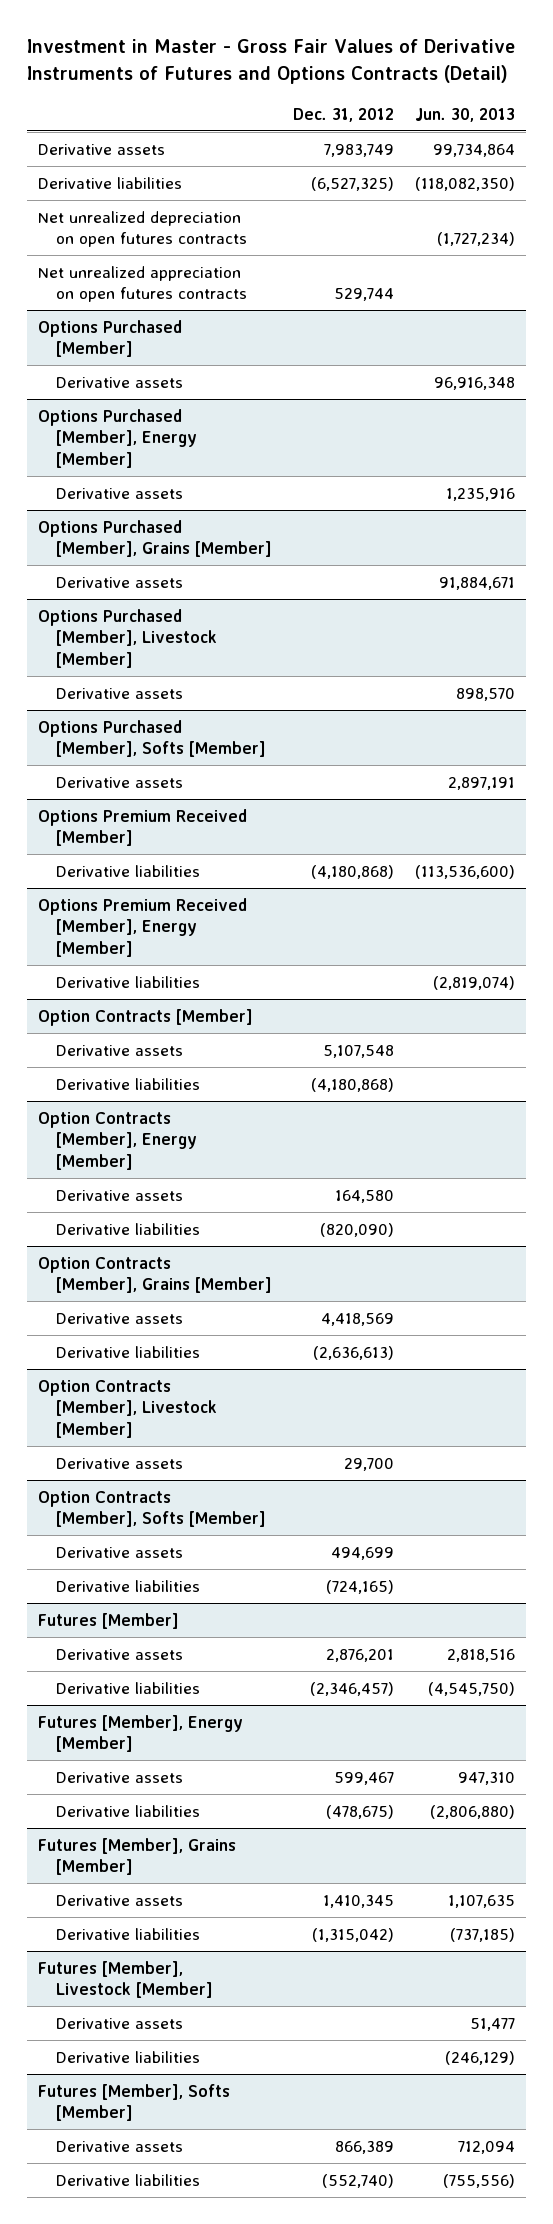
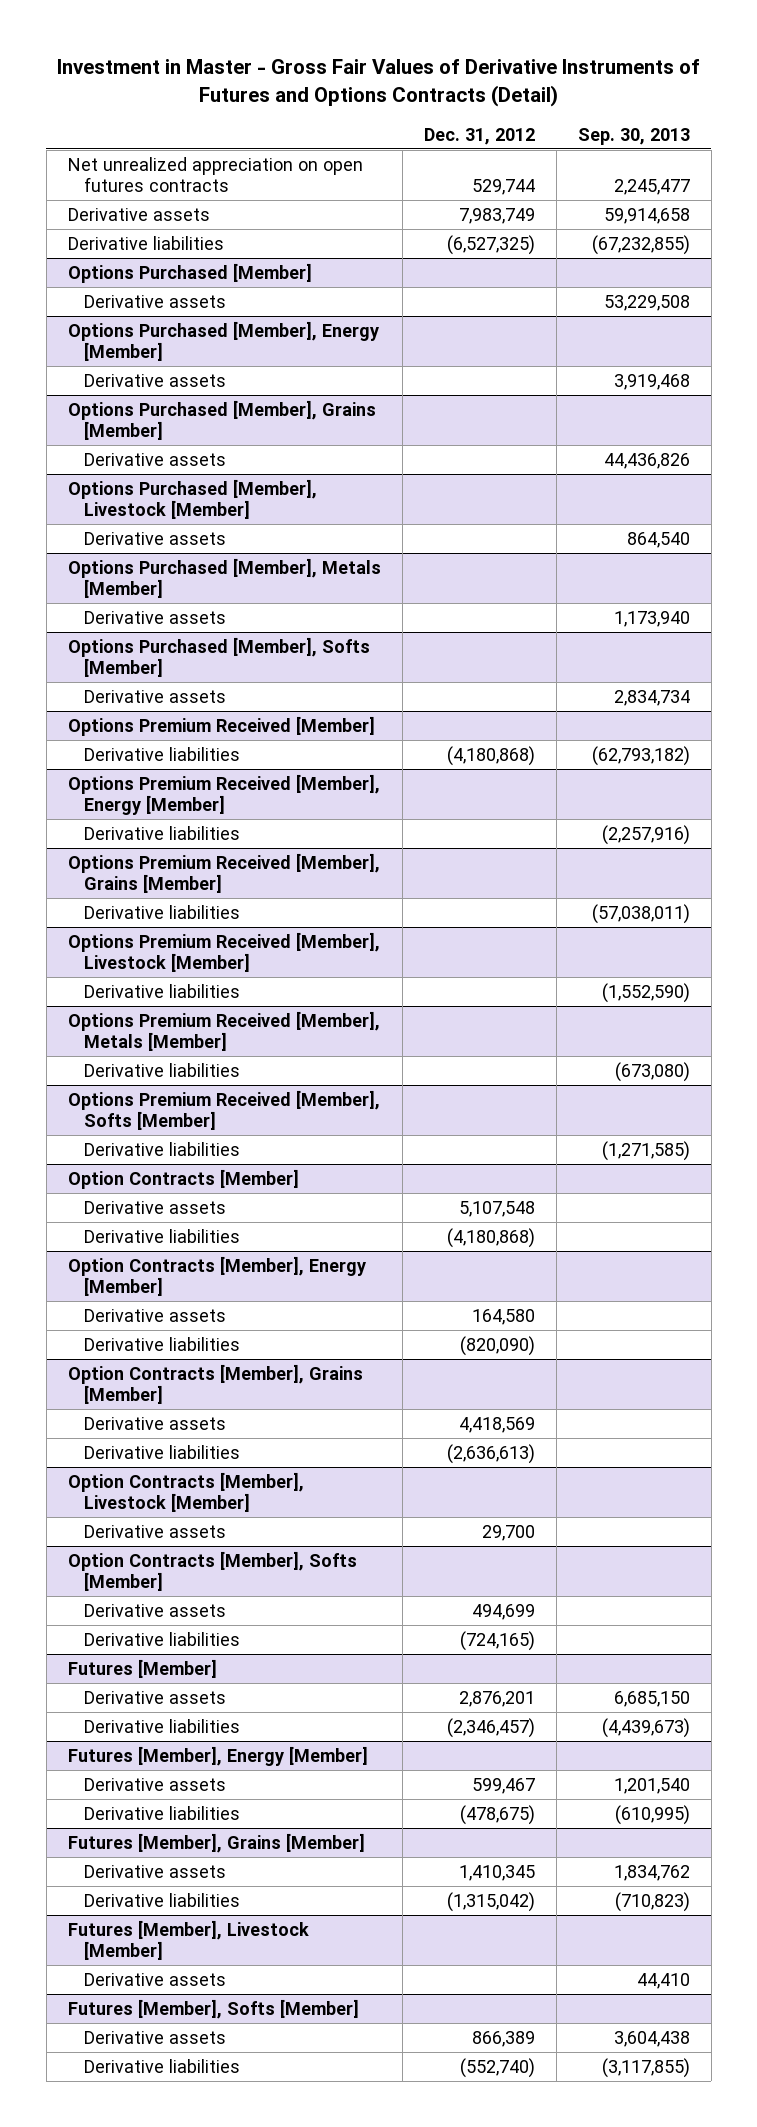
- | Dec. 31, 2012 | Jun. 30, 2013
+ | Dec. 31, 2012 | Sep. 30, 2013
moved up: Net unrealized appreciation on open futures contracts | 529,744 | 2,245,477
- Net unrealized depreciation on open futures contracts | | (1,727,234)
+ Options Purchased [Member], Metals [Member]
+ Derivative assets | | 1,173,940
+ Options Premium Received [Member], Grains [Member]
+ Derivative liabilities | | (57,038,011)
+ Options Premium Received [Member], Livestock [Member]
+ Derivative liabilities | | (1,552,590)
+ Options Premium Received [Member], Metals [Member]
+ Derivative liabilities | | (673,080)
+ Options Premium Received [Member], Softs [Member]
+ Derivative liabilities | | (1,271,585)
@ Futures [Member], Livestock [Member]
- Derivative liabilities | | (246,129)

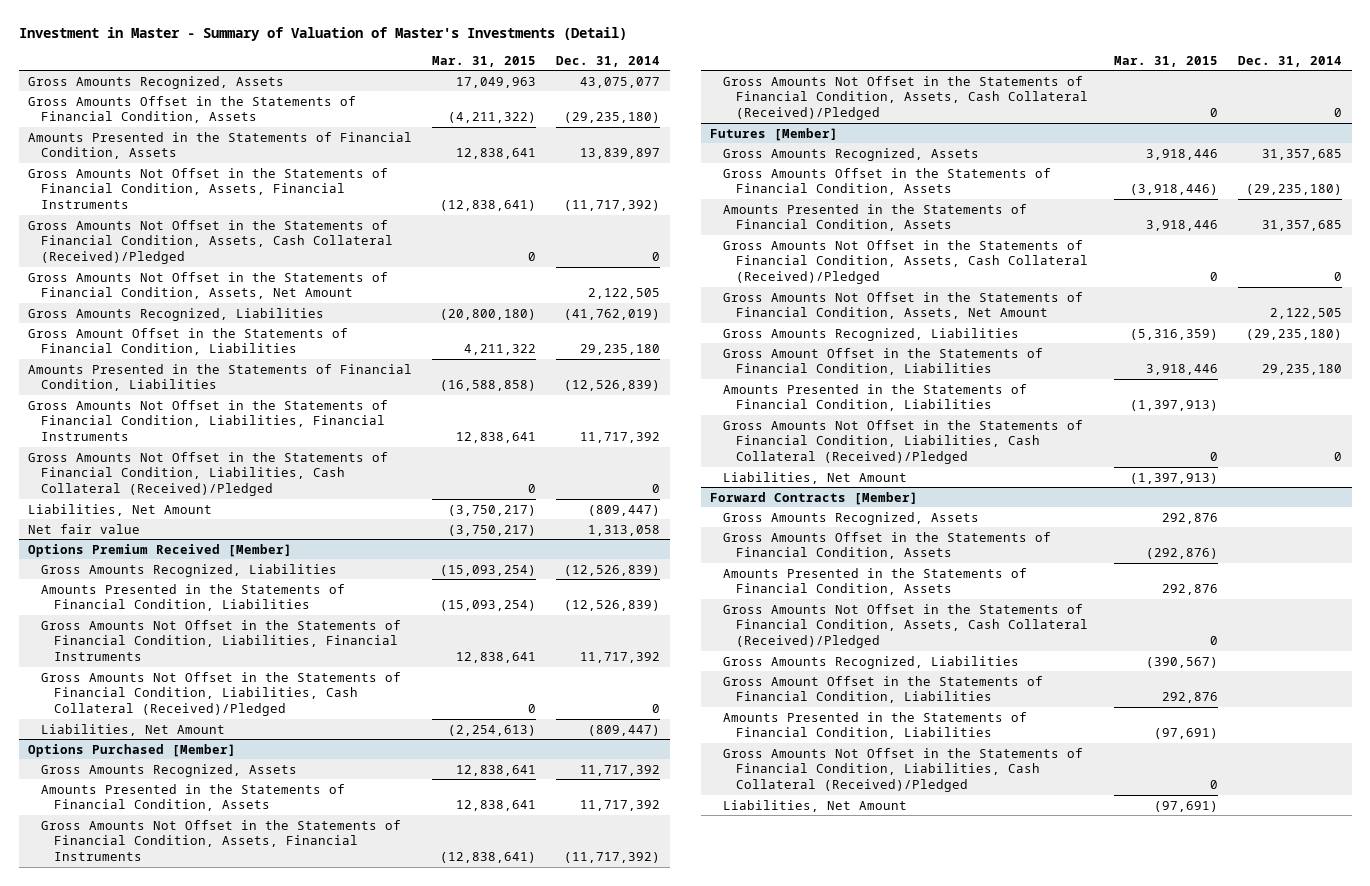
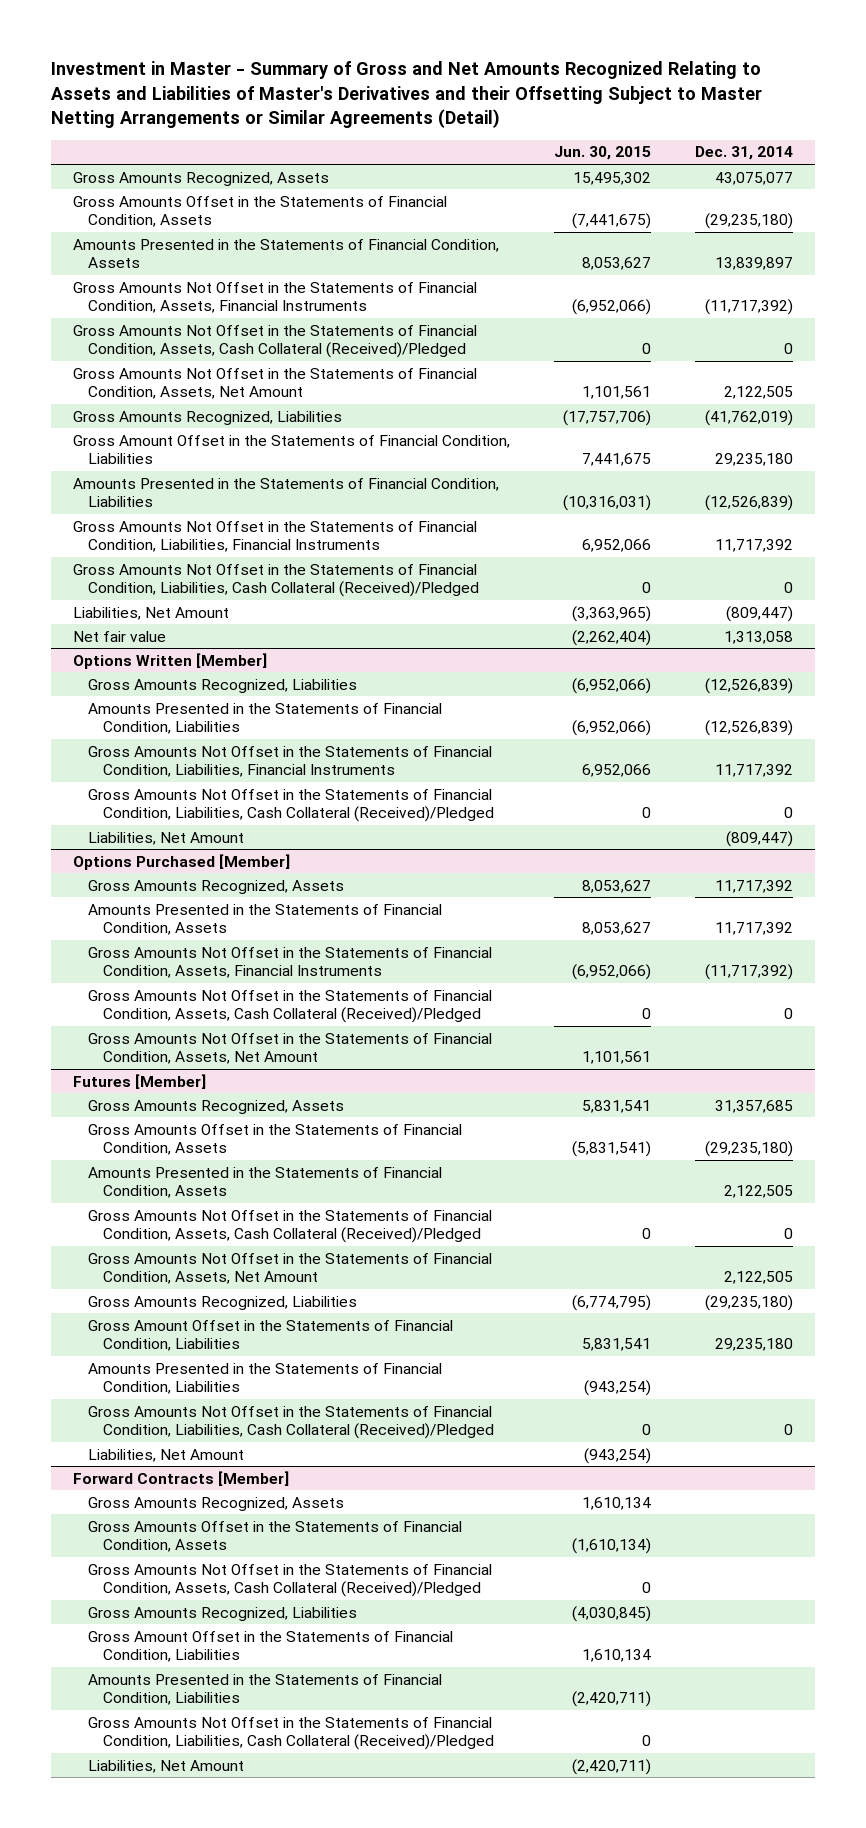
- Investment in Master - Summary of Valuation of Master's Investments (Detail)
+ Investment in Master - Summary of Gross and Net Amounts Recognized Relating to Assets and Liabilities of Master's Derivatives and their Offsetting Subject to Master Netting Arrangements or Similar Agreements (Detail)
- | Mar. 31, 2015 | Dec. 31, 2014
+ | Jun. 30, 2015 | Dec. 31, 2014
- Options Premium Received [Member]
+ Options Written [Member]
@ Options Purchased [Member]
+ Gross Amounts Not Offset in the Statements of Financial Condition, Assets, Net Amount | 1,101,561 |
@ Futures [Member]
- Amounts Presented in the Statements of Financial Condition, Assets | 3,918,446 | 31,357,685
+ Amounts Presented in the Statements of Financial Condition, Assets | | 2,122,505
@ Forward Contracts [Member]
- Amounts Presented in the Statements of Financial Condition, Assets | 292,876 |

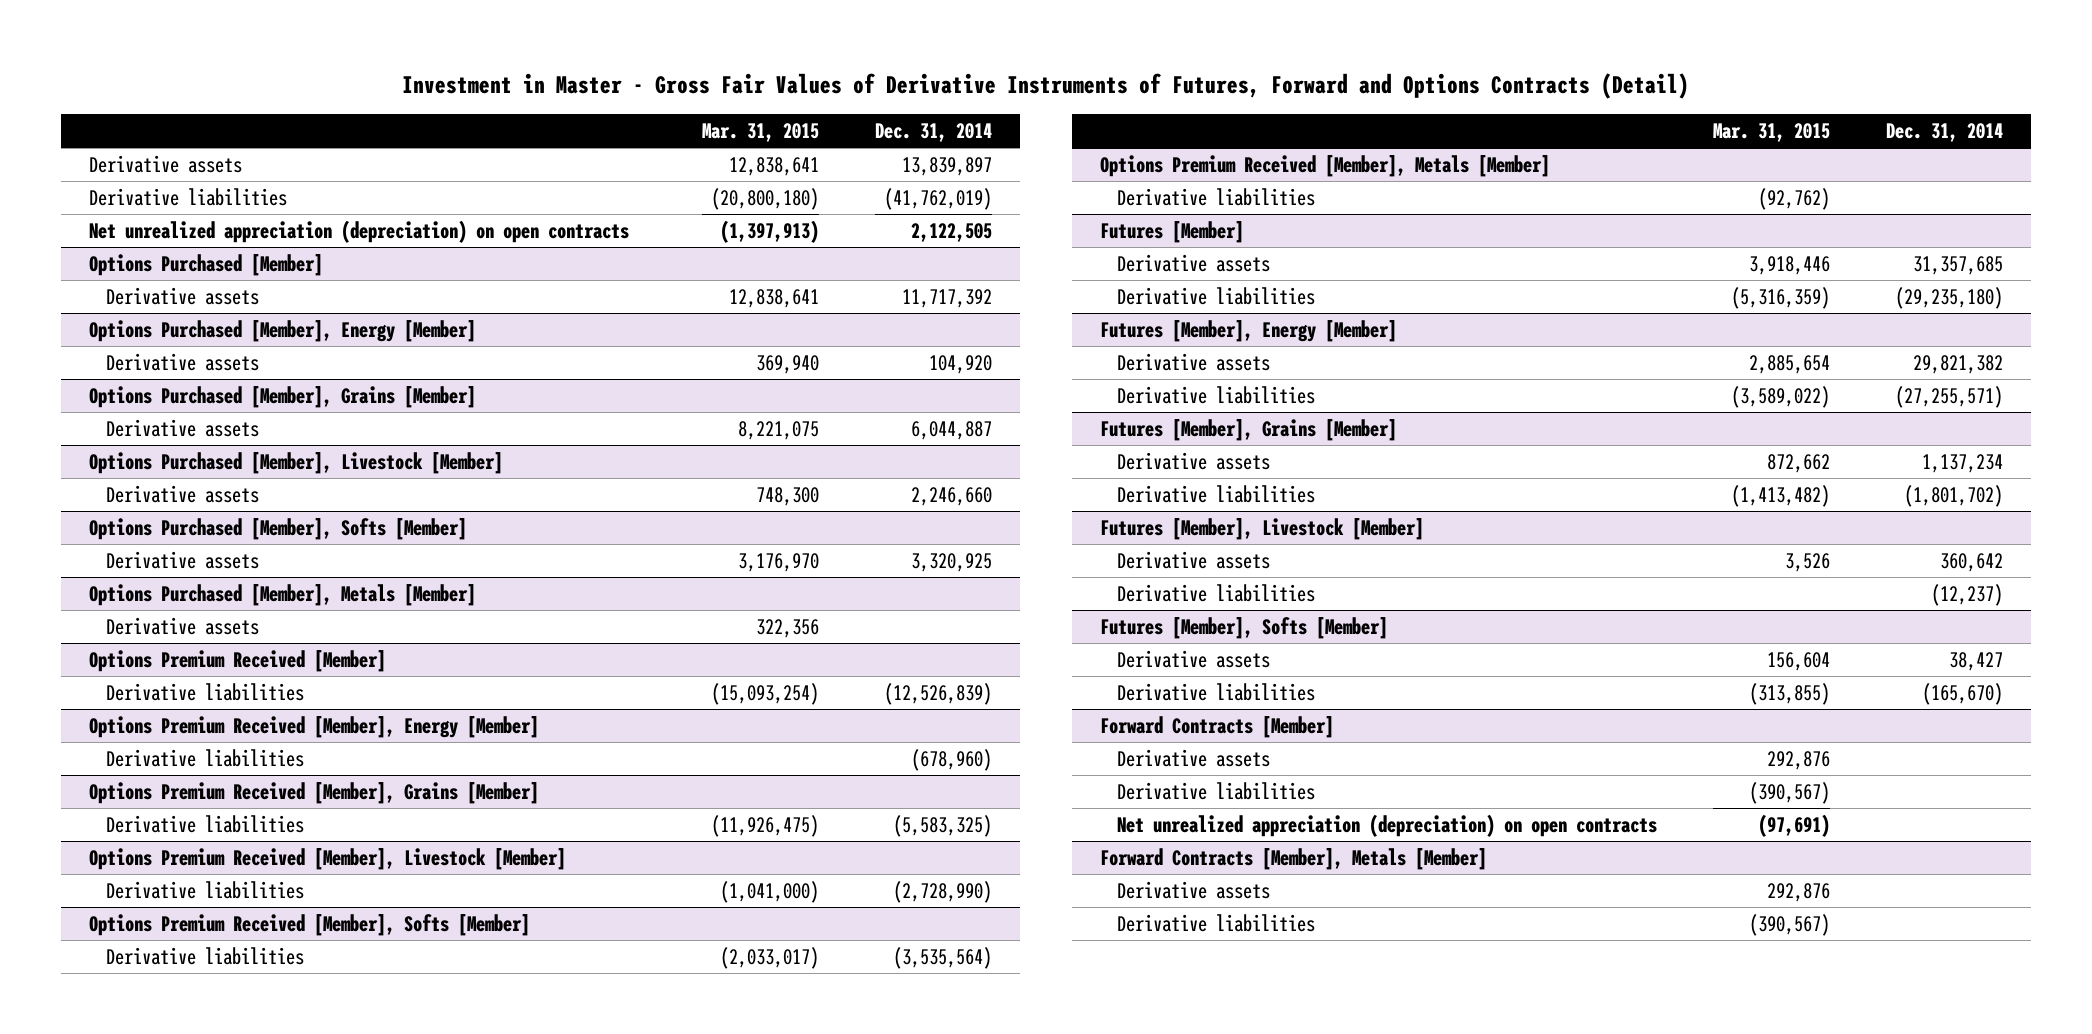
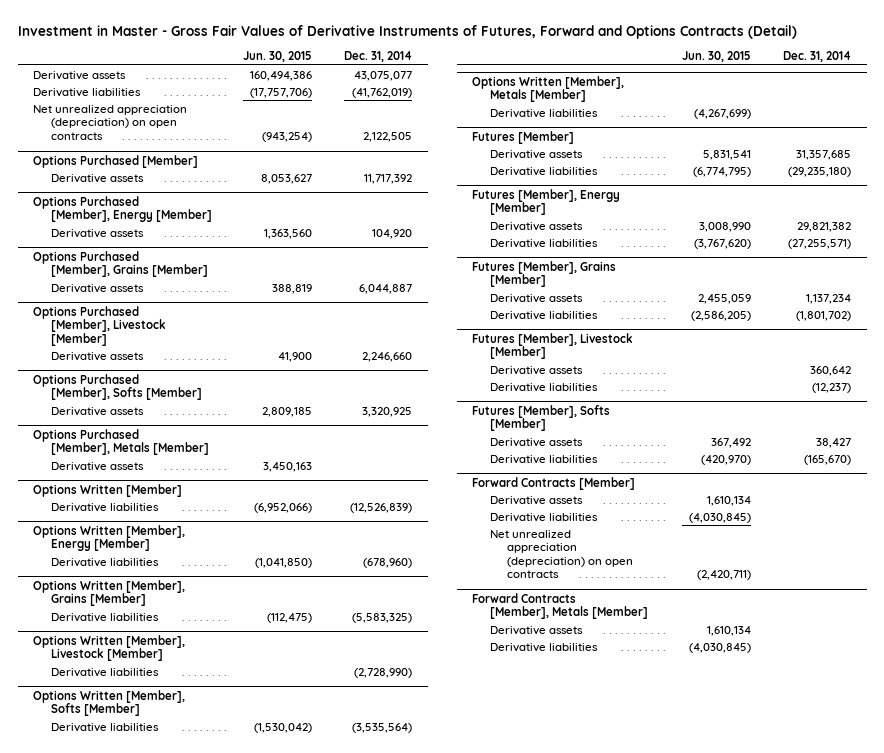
- | Mar. 31, 2015 | Dec. 31, 2014
+ | Jun. 30, 2015 | Dec. 31, 2014
- Derivative assets | 12,838,641 | 13,839,897
+ Derivative assets | 160,494,386 | 43,075,077
- Options Premium Received [Member]
+ Options Written [Member]
- Options Premium Received [Member], Energy [Member]
+ Options Written [Member], Energy [Member]
- Options Premium Received [Member], Grains [Member]
+ Options Written [Member], Grains [Member]
- Options Premium Received [Member], Livestock [Member]
+ Options Written [Member], Livestock [Member]
- Options Premium Received [Member], Softs [Member]
+ Options Written [Member], Softs [Member]
- Options Premium Received [Member], Metals [Member]
+ Options Written [Member], Metals [Member]

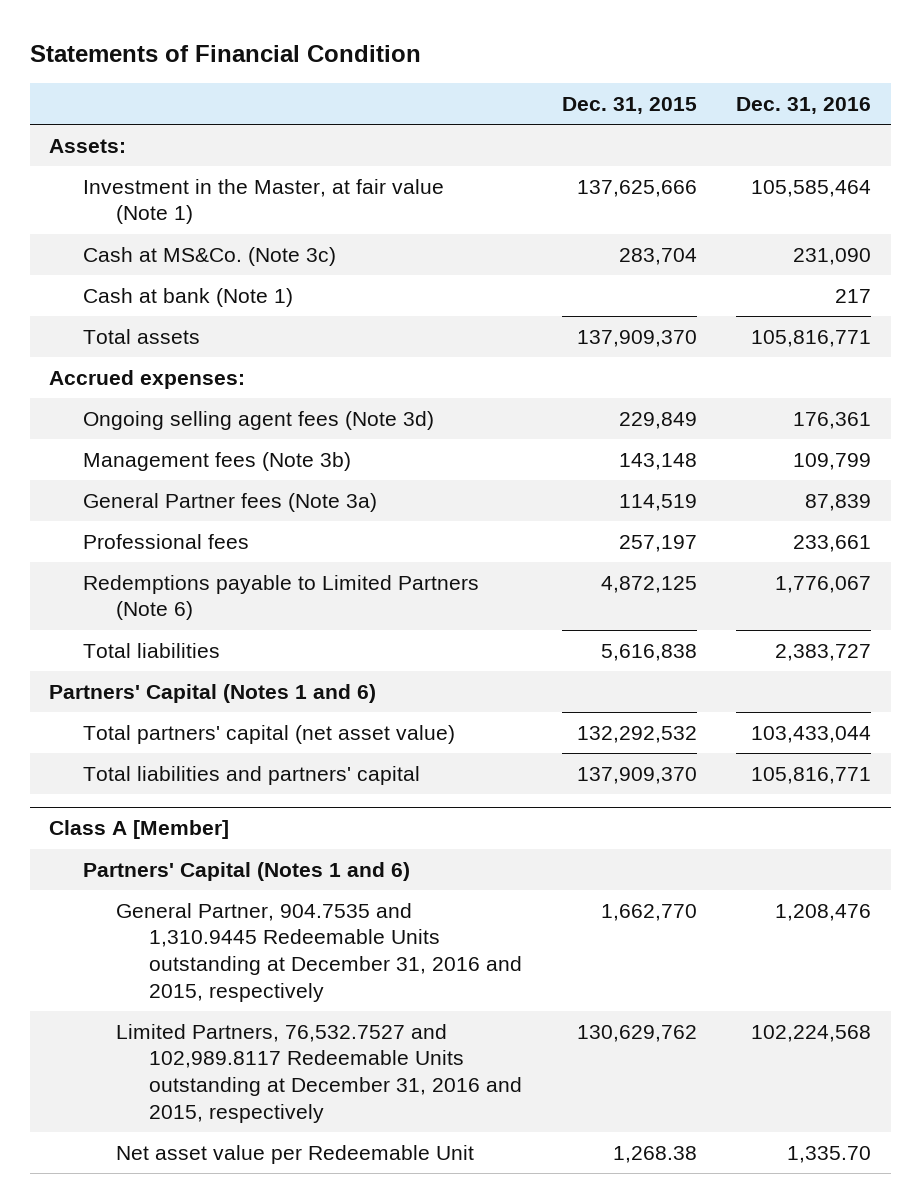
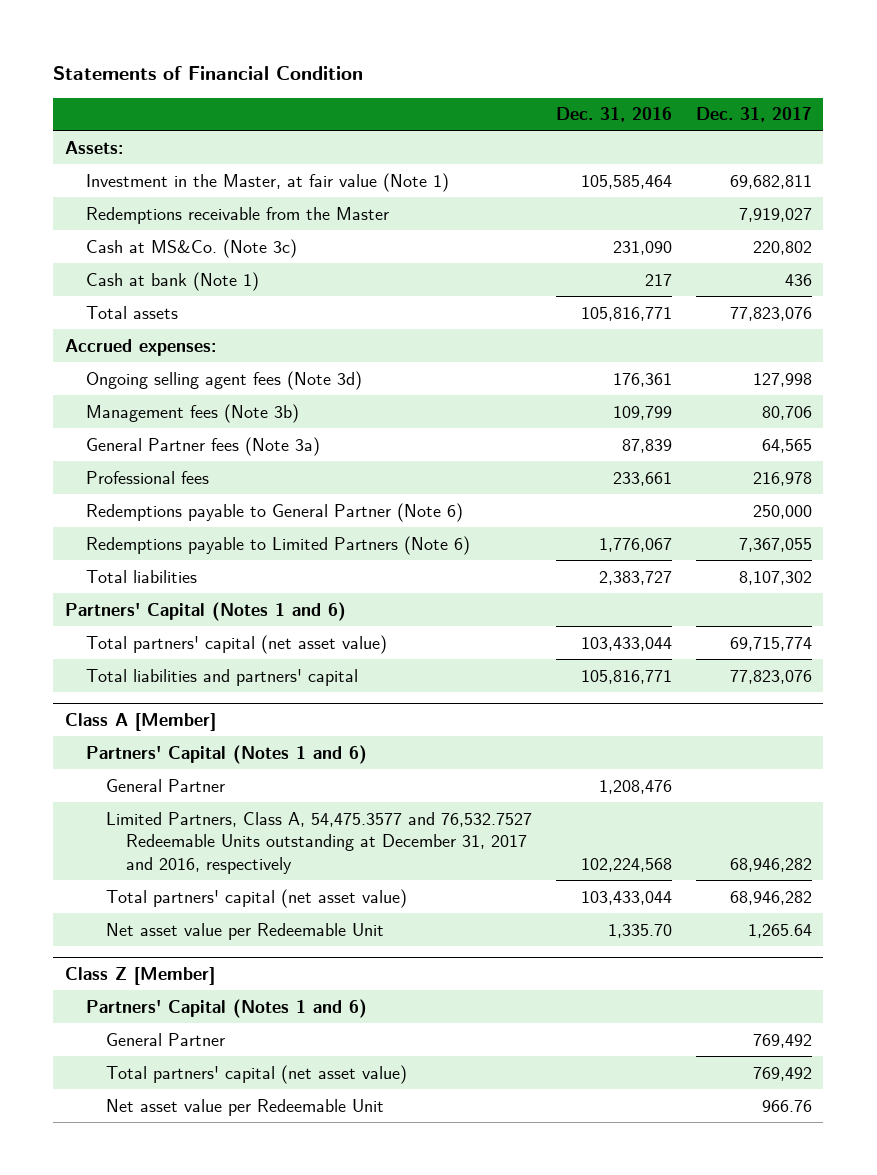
- | Dec. 31, 2015 | Dec. 31, 2016
+ | Dec. 31, 2016 | Dec. 31, 2017
+ Redemptions receivable from the Master | | 7,919,027
+ Redemptions payable to General Partner (Note 6) | | 250,000
@ Class A [Member]
- General Partner, 904.7535 and 1,310.9445 Redeemable Units outstanding at December 31, 2016 and 2015, respectively | 1,662,770 | 1,208,476
- Limited Partners, 76,532.7527 and 102,989.8117 Redeemable Units outstanding at December 31, 2016 and 2015, respectively | 130,629,762 | 102,224,568
+ General Partner | 1,208,476 |
+ Limited Partners, Class A, 54,475.3577 and 76,532.7527 Redeemable Units outstanding at December 31, 2017 and 2016, respectively | 102,224,568 | 68,946,282
+ Total partners' capital (net asset value) | 103,433,044 | 68,946,282
+ Class Z [Member]
+ Partners' Capital (Notes 1 and 6)
+ General Partner | | 769,492
+ Total partners' capital (net asset value) | | 769,492
+ Net asset value per Redeemable Unit | | 966.76

